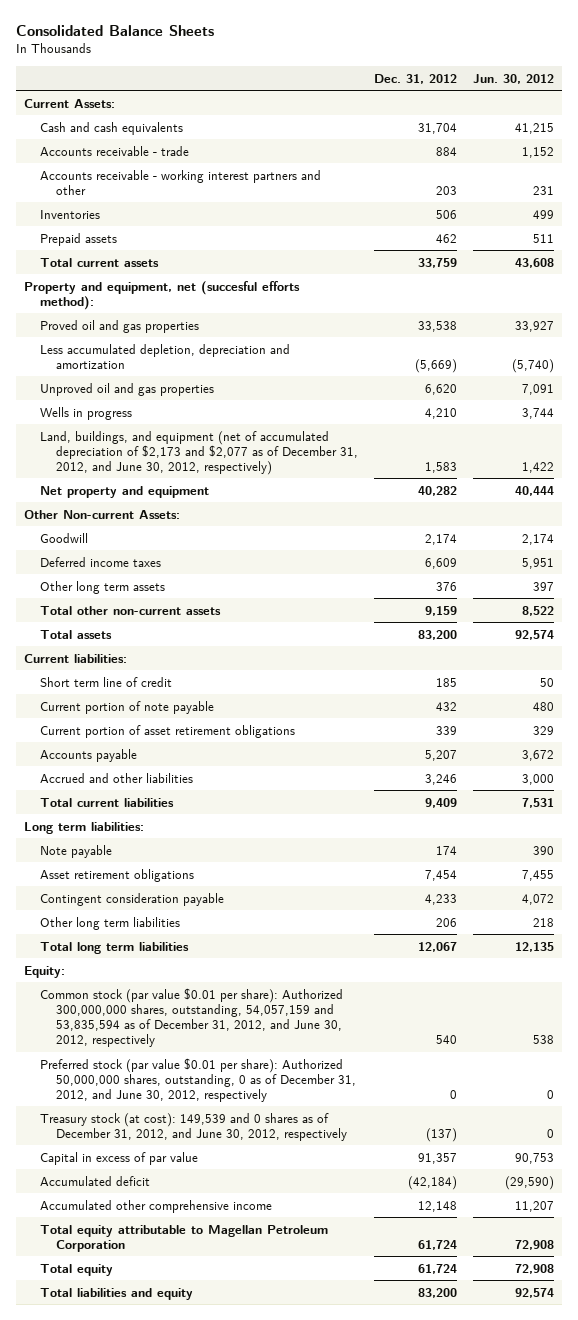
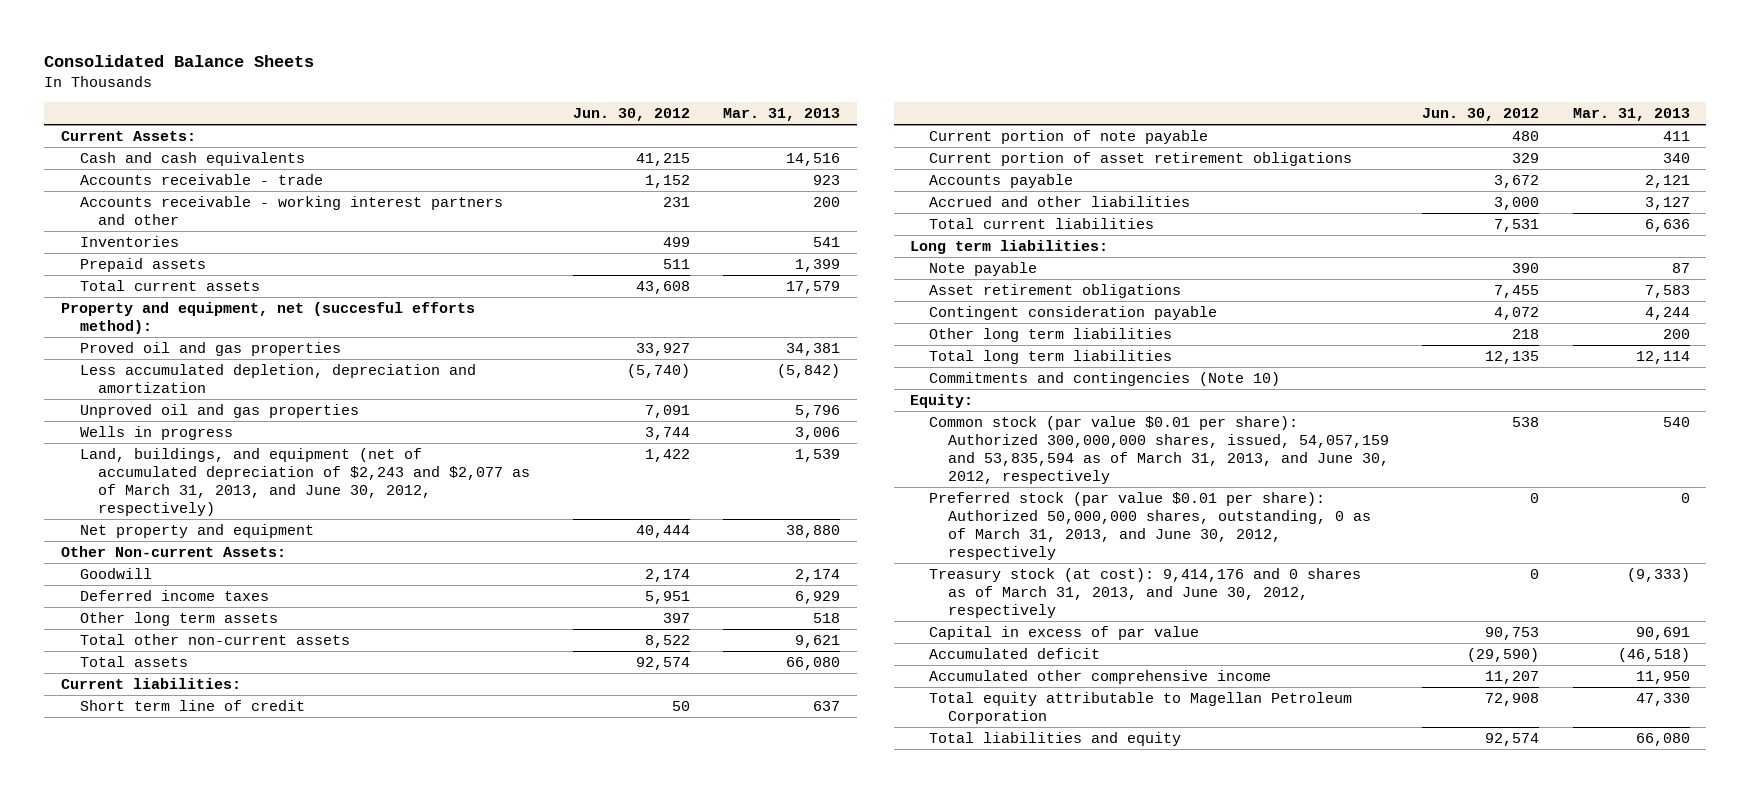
- | Dec. 31, 2012 | Jun. 30, 2012
+ | Jun. 30, 2012 | Mar. 31, 2013
- Land, buildings, and equipment (net of accumulated depreciation of $2,173 and $2,077 as of December 31, 2012, and June 30, 2012, respectively) | 1,583 | 1,422
+ Land, buildings, and equipment (net of accumulated depreciation of $2,243 and $2,077 as of March 31, 2013, and June 30, 2012, respectively) | 1,422 | 1,539
+ Commitments and contingencies (Note 10)
- Common stock (par value $0.01 per share): Authorized 300,000,000 shares, outstanding, 54,057,159 and 53,835,594 as of December 31, 2012, and June 30, 2012, respectively | 540 | 538
- Preferred stock (par value $0.01 per share): Authorized 50,000,000 shares, outstanding, 0 as of December 31, 2012, and June 30, 2012, respectively | 0 | 0
- Treasury stock (at cost): 149,539 and 0 shares as of December 31, 2012, and June 30, 2012, respectively | (137) | 0
+ Common stock (par value $0.01 per share): Authorized 300,000,000 shares, issued, 54,057,159 and 53,835,594 as of March 31, 2013, and June 30, 2012, respectively | 538 | 540
+ Preferred stock (par value $0.01 per share): Authorized 50,000,000 shares, outstanding, 0 as of March 31, 2013, and June 30, 2012, respectively | 0 | 0
+ Treasury stock (at cost): 9,414,176 and 0 shares as of March 31, 2013, and June 30, 2012, respectively | 0 | (9,333)
- Total equity | 61,724 | 72,908

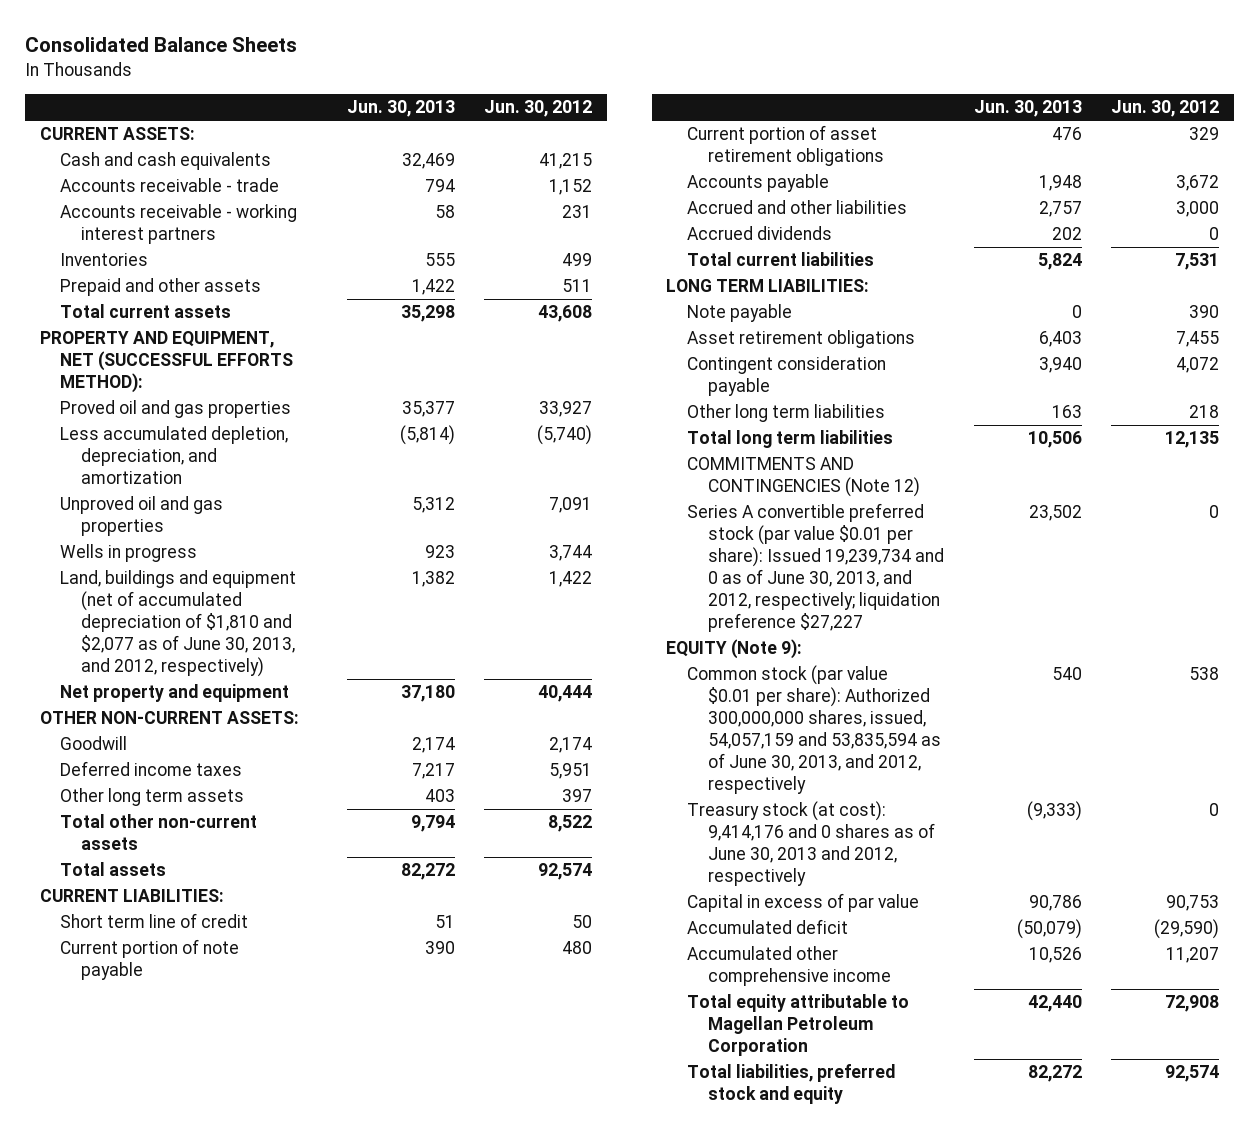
- | Jun. 30, 2012 | Mar. 31, 2013
+ | Jun. 30, 2013 | Jun. 30, 2012
- Current Assets:
+ CURRENT ASSETS:
- Accounts receivable - working interest partners and other | 231 | 200
+ Accounts receivable - working interest partners | 58 | 231
- Prepaid assets | 511 | 1,399
+ Prepaid and other assets | 1,422 | 511
- Property and equipment, net (succesful efforts method):
+ PROPERTY AND EQUIPMENT, NET (SUCCESSFUL EFFORTS METHOD):
- Less accumulated depletion, depreciation and amortization | (5,740) | (5,842)
+ Less accumulated depletion, depreciation, and amortization | (5,814) | (5,740)
- Land, buildings, and equipment (net of accumulated depreciation of $2,243 and $2,077 as of March 31, 2013, and June 30, 2012, respectively) | 1,422 | 1,539
+ Land, buildings and equipment (net of accumulated depreciation of $1,810 and $2,077 as of June 30, 2013, and 2012, respectively) | 1,382 | 1,422
- Other Non-current Assets:
+ OTHER NON-CURRENT ASSETS:
- Current liabilities:
+ CURRENT LIABILITIES:
+ Accrued dividends | 202 | 0
- Long term liabilities:
+ LONG TERM LIABILITIES:
- Commitments and contingencies (Note 10)
- Equity:
- Common stock (par value $0.01 per share): Authorized 300,000,000 shares, issued, 54,057,159 and 53,835,594 as of March 31, 2013, and June 30, 2012, respectively | 538 | 540
- Preferred stock (par value $0.01 per share): Authorized 50,000,000 shares, outstanding, 0 as of March 31, 2013, and June 30, 2012, respectively | 0 | 0
- Treasury stock (at cost): 9,414,176 and 0 shares as of March 31, 2013, and June 30, 2012, respectively | 0 | (9,333)
+ COMMITMENTS AND CONTINGENCIES (Note 12)
+ Series A convertible preferred stock (par value $0.01 per share): Issued 19,239,734 and 0 as of June 30, 2013, and 2012, respectively; liquidation preference $27,227 | 23,502 | 0
+ EQUITY (Note 9):
+ Common stock (par value $0.01 per share): Authorized 300,000,000 shares, issued, 54,057,159 and 53,835,594 as of June 30, 2013, and 2012, respectively | 540 | 538
+ Treasury stock (at cost): 9,414,176 and 0 shares as of June 30, 2013 and 2012, respectively | (9,333) | 0
- Total liabilities and equity | 92,574 | 66,080
+ Total liabilities, preferred stock and equity | 82,272 | 92,574

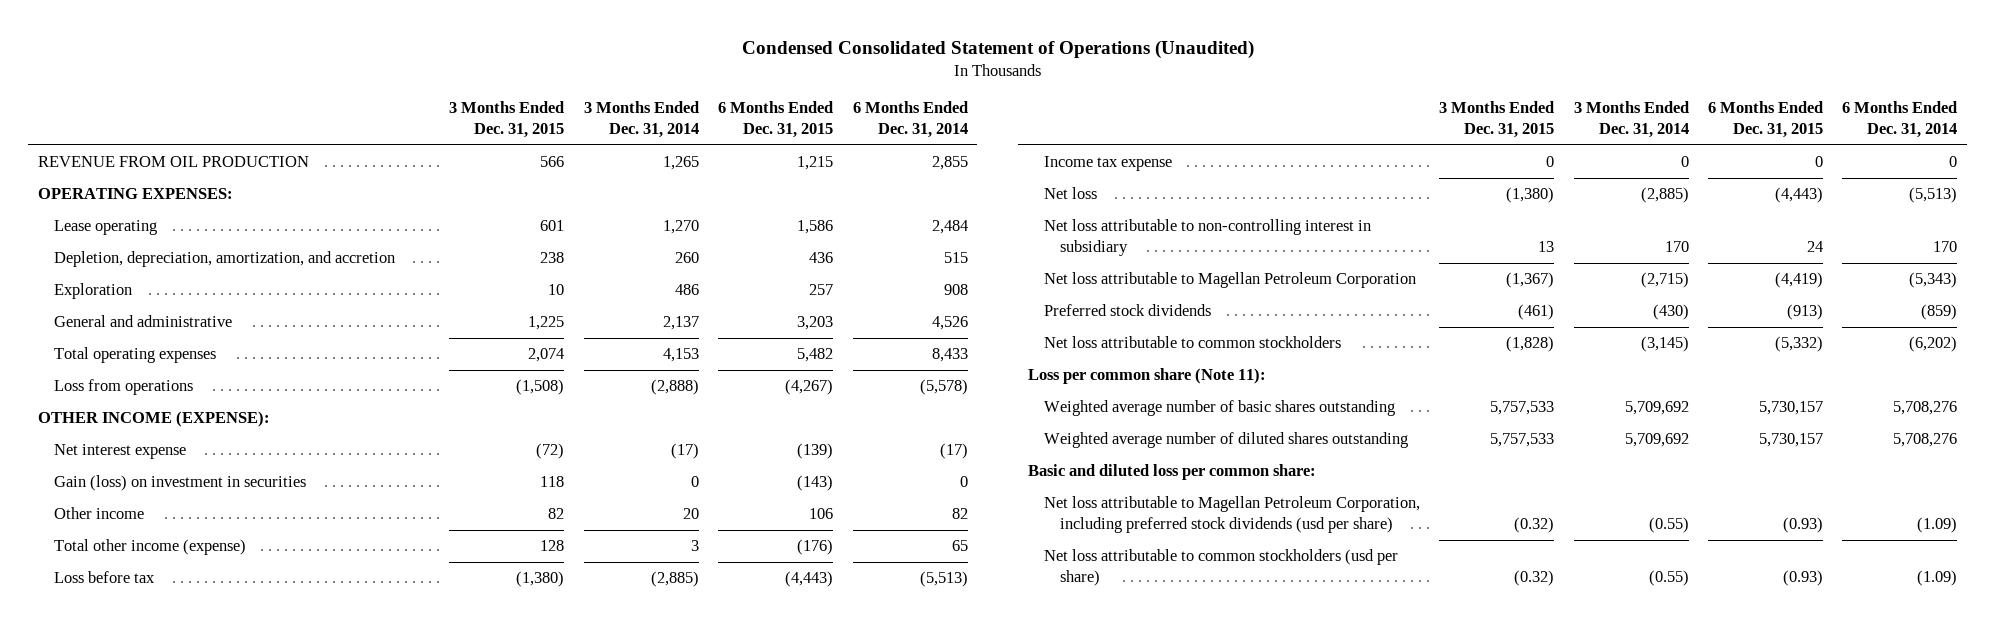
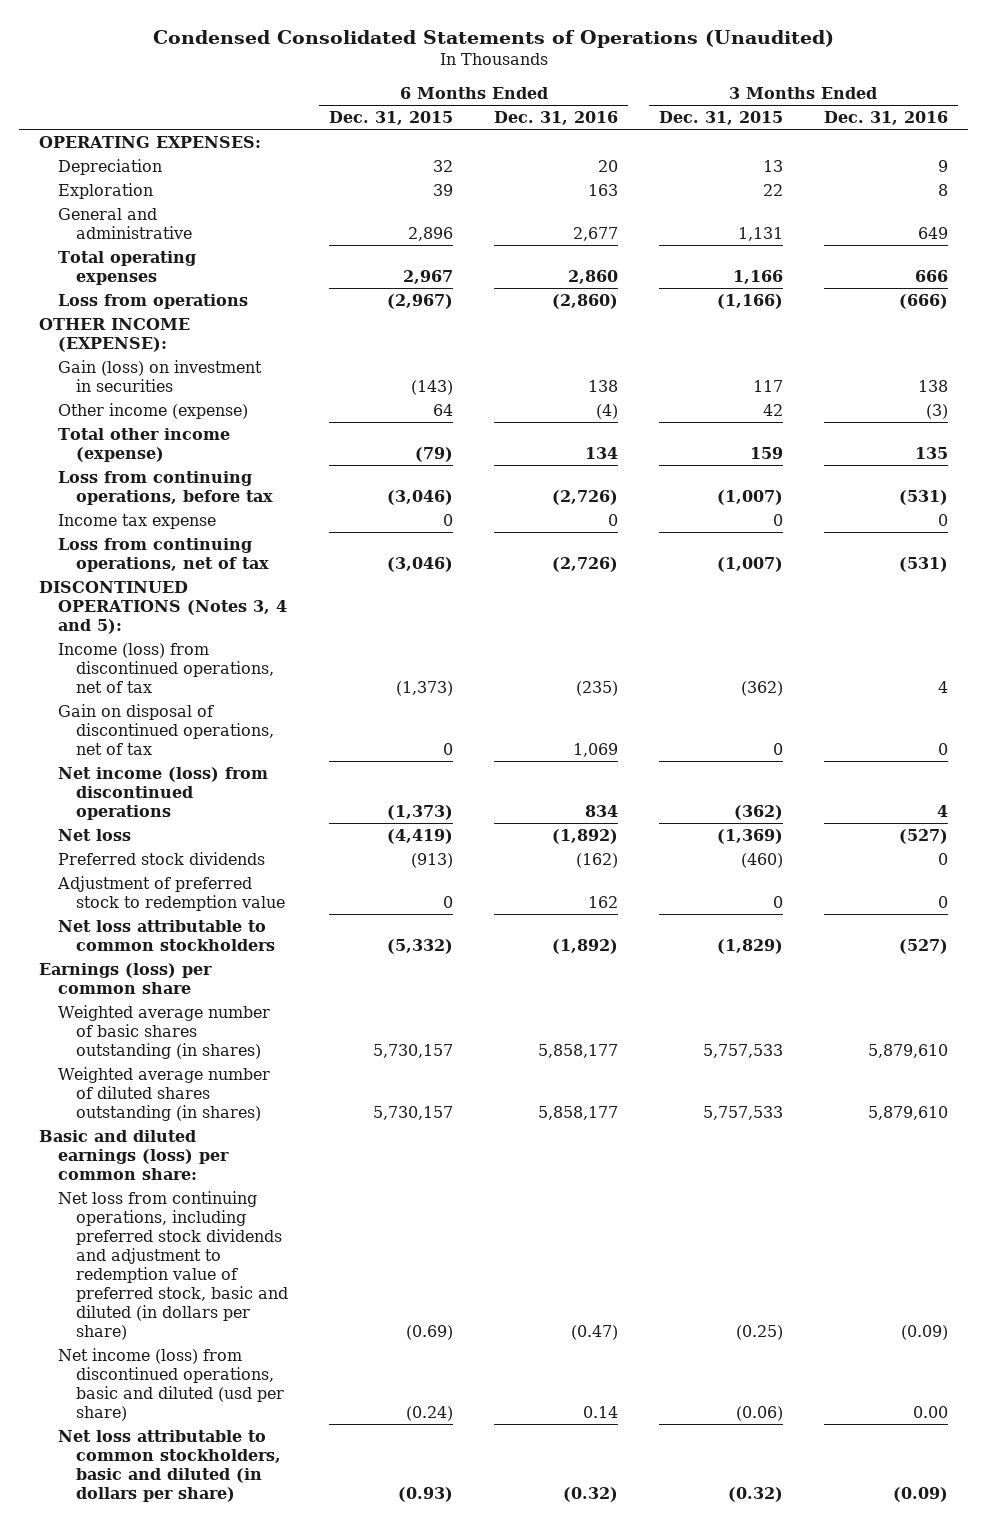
- Condensed Consolidated Statement of Operations (Unaudited)
+ Condensed Consolidated Statements of Operations (Unaudited)
- | 3 Months Ended Dec. 31, 2015 | 3 Months Ended Dec. 31, 2014 | 6 Months Ended Dec. 31, 2015 | 6 Months Ended Dec. 31, 2014
+ | 6 Months Ended Dec. 31, 2015 | 6 Months Ended Dec. 31, 2016 | 3 Months Ended Dec. 31, 2015 | 3 Months Ended Dec. 31, 2016
- REVENUE FROM OIL PRODUCTION | 566 | 1,265 | 1,215 | 2,855
- Lease operating | 601 | 1,270 | 1,586 | 2,484
- Depletion, depreciation, amortization, and accretion | 238 | 260 | 436 | 515
- Exploration | 10 | 486 | 257 | 908
- General and administrative | 1,225 | 2,137 | 3,203 | 4,526
- Total operating expenses | 2,074 | 4,153 | 5,482 | 8,433
- Loss from operations | (1,508) | (2,888) | (4,267) | (5,578)
+ Depreciation | 32 | 20 | 13 | 9
+ Exploration | 39 | 163 | 22 | 8
+ General and administrative | 2,896 | 2,677 | 1,131 | 649
+ Total operating expenses | 2,967 | 2,860 | 1,166 | 666
+ Loss from operations | (2,967) | (2,860) | (1,166) | (666)
- Net interest expense | (72) | (17) | (139) | (17)
- Gain (loss) on investment in securities | 118 | 0 | (143) | 0
- Other income | 82 | 20 | 106 | 82
- Total other income (expense) | 128 | 3 | (176) | 65
- Loss before tax | (1,380) | (2,885) | (4,443) | (5,513)
+ Gain (loss) on investment in securities | (143) | 138 | 117 | 138
+ Other income (expense) | 64 | (4) | 42 | (3)
+ Total other income (expense) | (79) | 134 | 159 | 135
+ Loss from continuing operations, before tax | (3,046) | (2,726) | (1,007) | (531)
- Net loss | (1,380) | (2,885) | (4,443) | (5,513)
- Net loss attributable to non-controlling interest in subsidiary | 13 | 170 | 24 | 170
- Net loss attributable to Magellan Petroleum Corporation | (1,367) | (2,715) | (4,419) | (5,343)
- Preferred stock dividends | (461) | (430) | (913) | (859)
- Net loss attributable to common stockholders | (1,828) | (3,145) | (5,332) | (6,202)
- Loss per common share (Note 11):
- Weighted average number of basic shares outstanding | 5,757,533 | 5,709,692 | 5,730,157 | 5,708,276
- Weighted average number of diluted shares outstanding | 5,757,533 | 5,709,692 | 5,730,157 | 5,708,276
- Basic and diluted loss per common share:
- Net loss attributable to Magellan Petroleum Corporation, including preferred stock dividends (usd per share) | (0.32) | (0.55) | (0.93) | (1.09)
- Net loss attributable to common stockholders (usd per share) | (0.32) | (0.55) | (0.93) | (1.09)
+ Loss from continuing operations, net of tax | (3,046) | (2,726) | (1,007) | (531)
+ DISCONTINUED OPERATIONS (Notes 3, 4 and 5):
+ Income (loss) from discontinued operations, net of tax | (1,373) | (235) | (362) | 4
+ Gain on disposal of discontinued operations, net of tax | 0 | 1,069 | 0 | 0
+ Net income (loss) from discontinued operations | (1,373) | 834 | (362) | 4
+ Net loss | (4,419) | (1,892) | (1,369) | (527)
+ Preferred stock dividends | (913) | (162) | (460) | 0
+ Adjustment of preferred stock to redemption value | 0 | 162 | 0 | 0
+ Net loss attributable to common stockholders | (5,332) | (1,892) | (1,829) | (527)
+ Earnings (loss) per common share
+ Weighted average number of basic shares outstanding (in shares) | 5,730,157 | 5,858,177 | 5,757,533 | 5,879,610
+ Weighted average number of diluted shares outstanding (in shares) | 5,730,157 | 5,858,177 | 5,757,533 | 5,879,610
+ Basic and diluted earnings (loss) per common share:
+ Net loss from continuing operations, including preferred stock dividends and adjustment to redemption value of preferred stock, basic and diluted (in dollars per share) | (0.69) | (0.47) | (0.25) | (0.09)
+ Net income (loss) from discontinued operations, basic and diluted (usd per share) | (0.24) | 0.14 | (0.06) | 0.00
+ Net loss attributable to common stockholders, basic and diluted (in dollars per share) | (0.93) | (0.32) | (0.32) | (0.09)

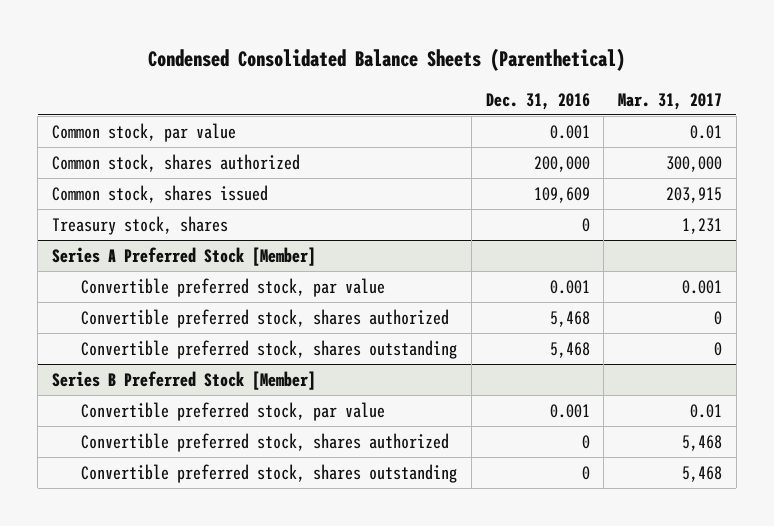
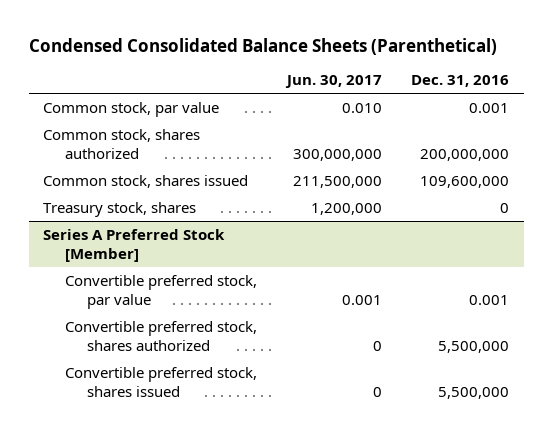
- | Dec. 31, 2016 | Mar. 31, 2017
+ | Jun. 30, 2017 | Dec. 31, 2016
- Common stock, shares authorized | 200,000 | 300,000
- Common stock, shares issued | 109,609 | 203,915
+ Common stock, shares authorized | 300,000,000 | 200,000,000
+ Common stock, shares issued | 211,500,000 | 109,600,000
@ Series A Preferred Stock [Member]
- Convertible preferred stock, shares authorized | 5,468 | 0
- Convertible preferred stock, shares outstanding | 5,468 | 0
- Series B Preferred Stock [Member]
- Convertible preferred stock, par value | 0.001 | 0.01
- Convertible preferred stock, shares authorized | 0 | 5,468
- Convertible preferred stock, shares outstanding | 0 | 5,468
@ Series A Preferred Stock [Member]
+ Convertible preferred stock, shares authorized | 0 | 5,500,000
+ Convertible preferred stock, shares issued | 0 | 5,500,000

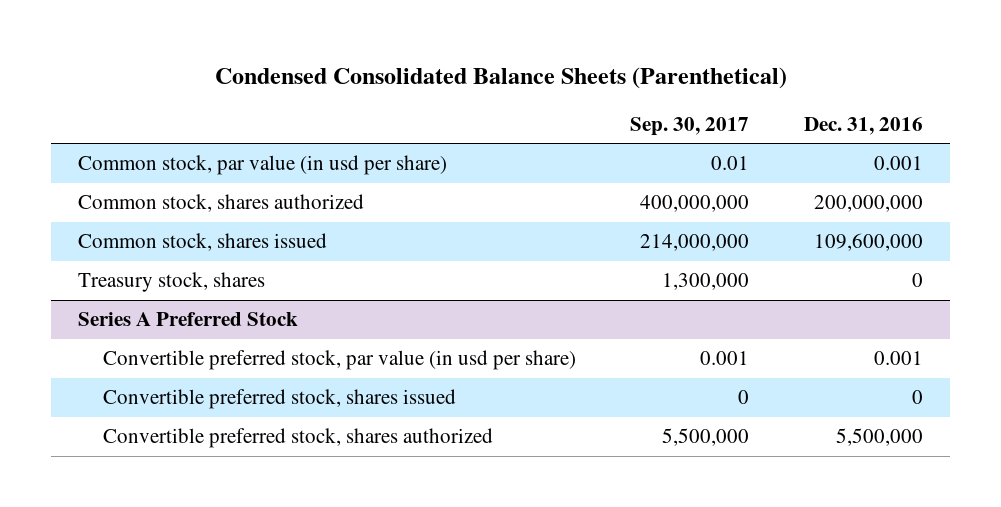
- | Jun. 30, 2017 | Dec. 31, 2016
+ | Sep. 30, 2017 | Dec. 31, 2016
- Common stock, par value | 0.010 | 0.001
+ Common stock, par value (in usd per share) | 0.01 | 0.001
- Series A Preferred Stock [Member]
- Convertible preferred stock, par value | 0.001 | 0.001
+ Series A Preferred Stock
+ Convertible preferred stock, par value (in usd per share) | 0.001 | 0.001
+ Convertible preferred stock, shares issued | 0 | 0
- Convertible preferred stock, shares issued | 0 | 5,500,000

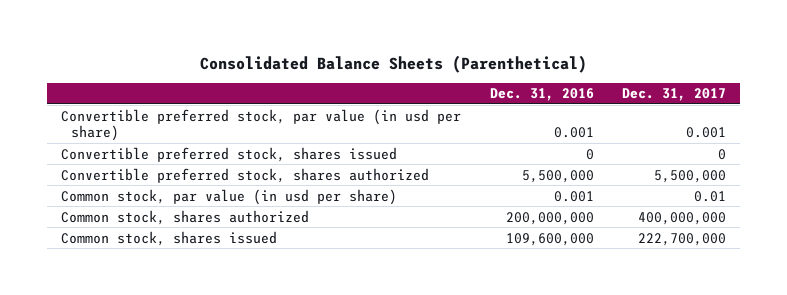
- Condensed Consolidated Balance Sheets (Parenthetical)
+ Consolidated Balance Sheets (Parenthetical)
- | Sep. 30, 2017 | Dec. 31, 2016
+ | Dec. 31, 2016 | Dec. 31, 2017
- Treasury stock, shares | 1,300,000 | 0
- Series A Preferred Stock
moved down: Common stock, par value (in usd per share) | 0.001 | 0.01
moved down: Common stock, shares authorized | 200,000,000 | 400,000,000
moved down: Common stock, shares issued | 109,600,000 | 222,700,000

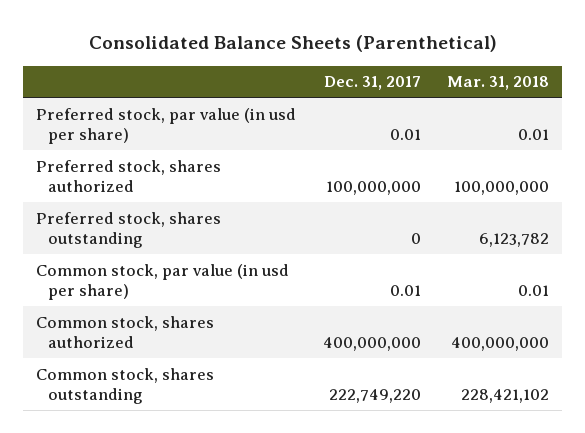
- | Dec. 31, 2016 | Dec. 31, 2017
+ | Dec. 31, 2017 | Mar. 31, 2018
- Convertible preferred stock, par value (in usd per share) | 0.001 | 0.001
- Convertible preferred stock, shares issued | 0 | 0
- Convertible preferred stock, shares authorized | 5,500,000 | 5,500,000
+ Preferred stock, par value (in usd per share) | 0.01 | 0.01
+ Preferred stock, shares authorized | 100,000,000 | 100,000,000
+ Preferred stock, shares outstanding | 0 | 6,123,782
- Common stock, shares issued | 109,600,000 | 222,700,000
+ Common stock, shares outstanding | 222,749,220 | 228,421,102

